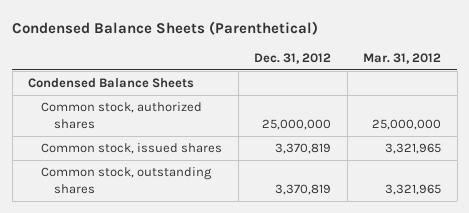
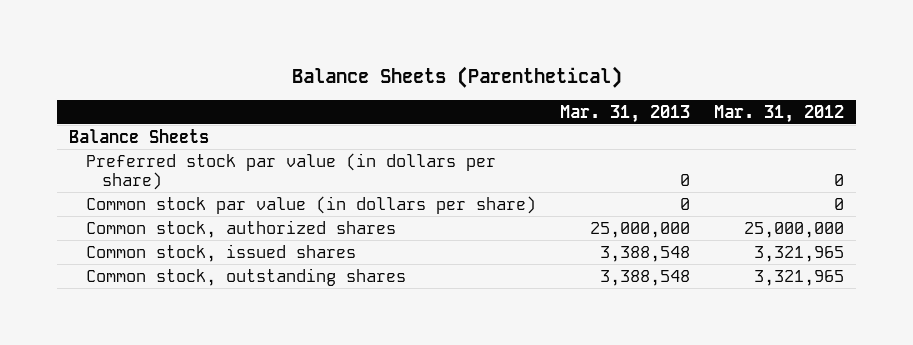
- Condensed Balance Sheets (Parenthetical)
+ Balance Sheets (Parenthetical)
- | Dec. 31, 2012 | Mar. 31, 2012
+ | Mar. 31, 2013 | Mar. 31, 2012
- Condensed Balance Sheets
+ Balance Sheets
+ Preferred stock par value (in dollars per share) | 0 | 0
+ Common stock par value (in dollars per share) | 0 | 0

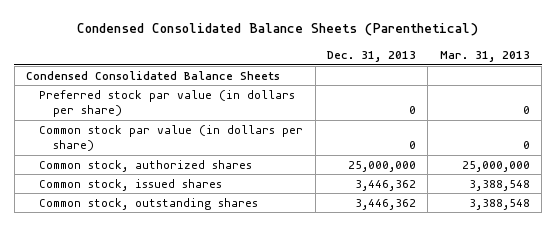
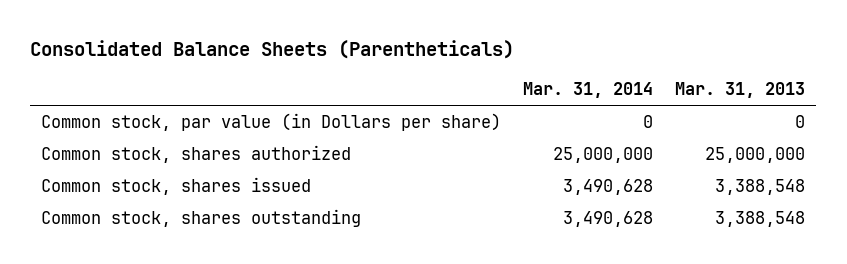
- Condensed Consolidated Balance Sheets (Parenthetical)
+ Consolidated Balance Sheets (Parentheticals)
- | Dec. 31, 2013 | Mar. 31, 2013
+ | Mar. 31, 2014 | Mar. 31, 2013
- Condensed Consolidated Balance Sheets
- Preferred stock par value (in dollars per share) | 0 | 0
- Common stock par value (in dollars per share) | 0 | 0
- Common stock, authorized shares | 25,000,000 | 25,000,000
- Common stock, issued shares | 3,446,362 | 3,388,548
- Common stock, outstanding shares | 3,446,362 | 3,388,548
+ Common stock, par value (in Dollars per share) | 0 | 0
+ Common stock, shares authorized | 25,000,000 | 25,000,000
+ Common stock, shares issued | 3,490,628 | 3,388,548
+ Common stock, shares outstanding | 3,490,628 | 3,388,548

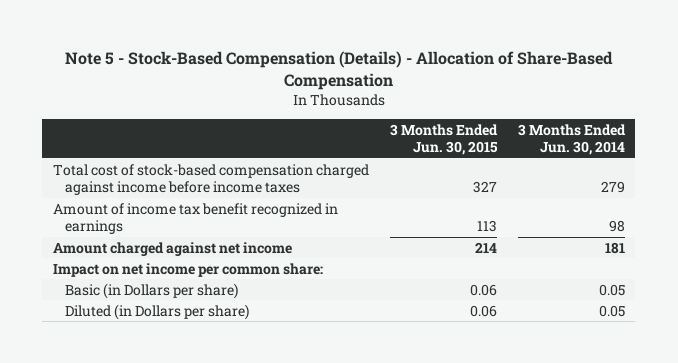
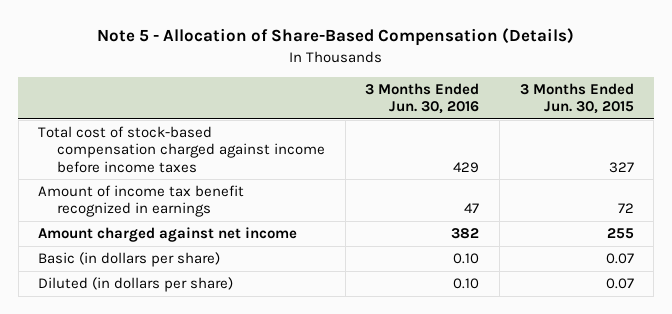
- Note 5 - Stock-Based Compensation (Details) - Allocation of Share-Based Compensation
+ Note 5 - Allocation of Share-Based Compensation (Details)
- | 3 Months Ended Jun. 30, 2015 | 3 Months Ended Jun. 30, 2014
+ | 3 Months Ended Jun. 30, 2016 | 3 Months Ended Jun. 30, 2015
- Amount of income tax benefit recognized in earnings | 113 | 98
- Amount charged against net income | 214 | 181
- Impact on net income per common share:
- Basic (in Dollars per share) | 0.06 | 0.05
- Diluted (in Dollars per share) | 0.06 | 0.05
+ Amount of income tax benefit recognized in earnings | 47 | 72
+ Amount charged against net income | 382 | 255
+ Basic (in dollars per share) | 0.10 | 0.07
+ Diluted (in dollars per share) | 0.10 | 0.07

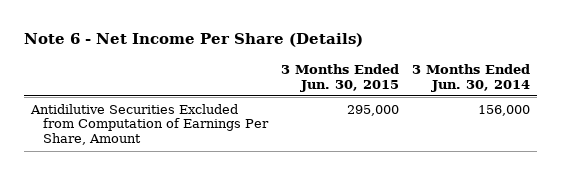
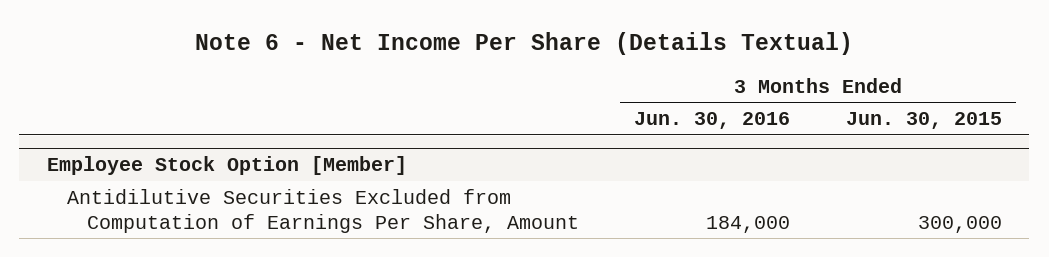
- Note 6 - Net Income Per Share (Details)
+ Note 6 - Net Income Per Share (Details Textual)
- | 3 Months Ended Jun. 30, 2015 | 3 Months Ended Jun. 30, 2014
+ | 3 Months Ended Jun. 30, 2016 | 3 Months Ended Jun. 30, 2015
- Antidilutive Securities Excluded from Computation of Earnings Per Share, Amount | 295,000 | 156,000
+ Employee Stock Option [Member]
+ Antidilutive Securities Excluded from Computation of Earnings Per Share, Amount | 184,000 | 300,000

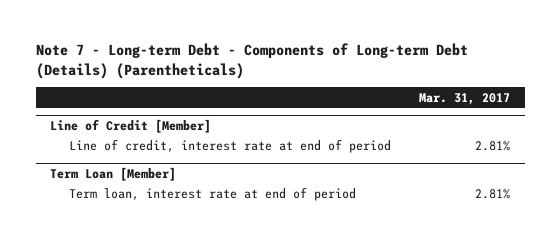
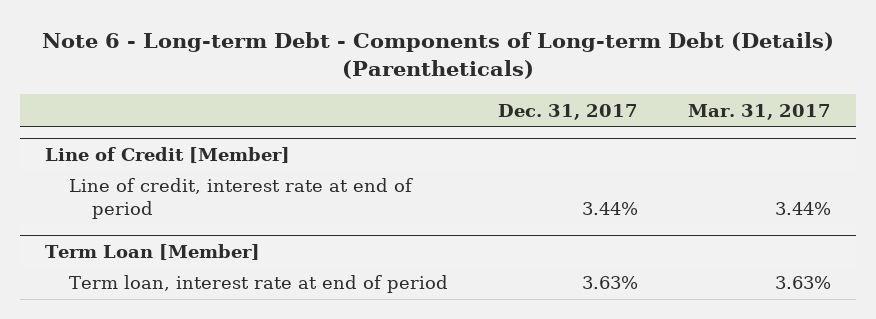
- Note 7 - Long-term Debt - Components of Long-term Debt (Details) (Parentheticals)
+ Note 6 - Long-term Debt - Components of Long-term Debt (Details) (Parentheticals)
- | Mar. 31, 2017
+ | Dec. 31, 2017 | Mar. 31, 2017
@ Line of Credit [Member]
- Line of credit, interest rate at end of period | 2.81%
+ Line of credit, interest rate at end of period | 3.44% | 3.44%
@ Term Loan [Member]
- Term loan, interest rate at end of period | 2.81%
+ Term loan, interest rate at end of period | 3.63% | 3.63%

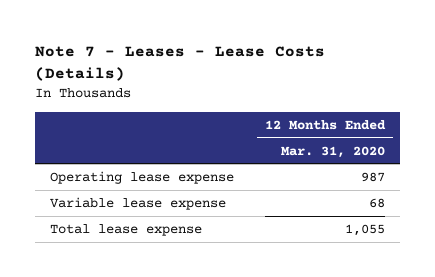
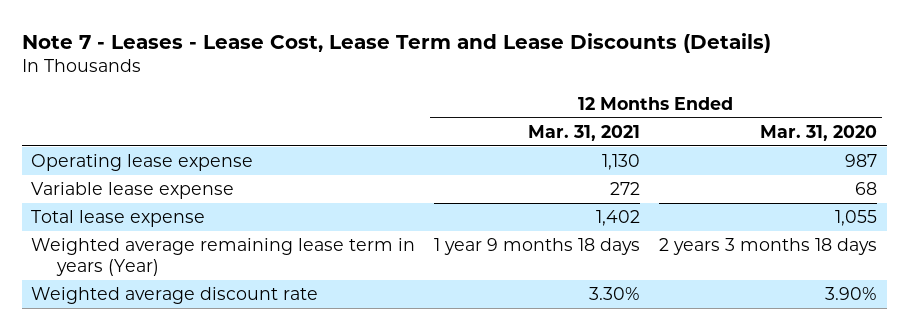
- Note 7 - Leases - Lease Costs (Details)
+ Note 7 - Leases - Lease Cost, Lease Term and Lease Discounts (Details)
- | 12 Months Ended Mar. 31, 2020
+ | 12 Months Ended Mar. 31, 2021 | 12 Months Ended Mar. 31, 2020
+ Weighted average remaining lease term in years (Year) | 1 year 9 months 18 days | 2 years 3 months 18 days
+ Weighted average discount rate | 3.30% | 3.90%

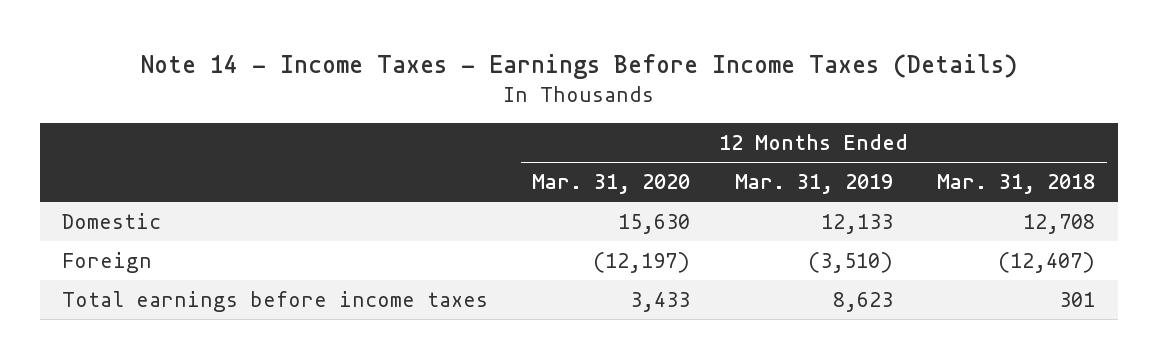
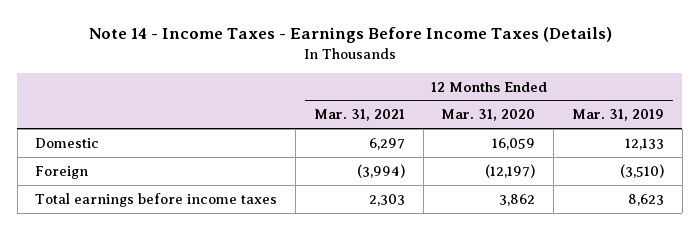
- | 12 Months Ended Mar. 31, 2020 | 12 Months Ended Mar. 31, 2019 | 12 Months Ended Mar. 31, 2018
+ | 12 Months Ended Mar. 31, 2021 | 12 Months Ended Mar. 31, 2020 | 12 Months Ended Mar. 31, 2019
- Domestic | 15,630 | 12,133 | 12,708
+ Domestic | 6,297 | 16,059 | 12,133
- Total earnings before income taxes | 3,433 | 8,623 | 301
+ Total earnings before income taxes | 2,303 | 3,862 | 8,623

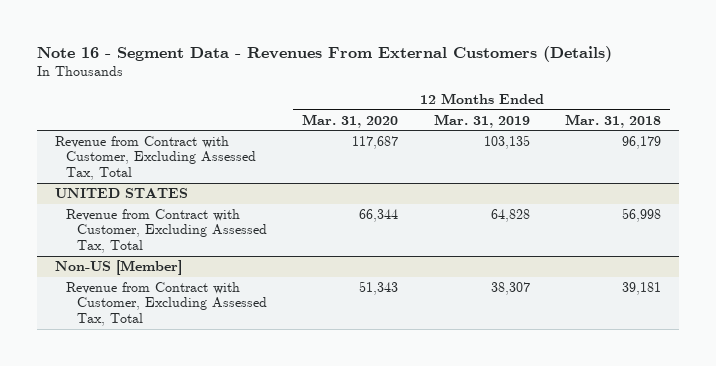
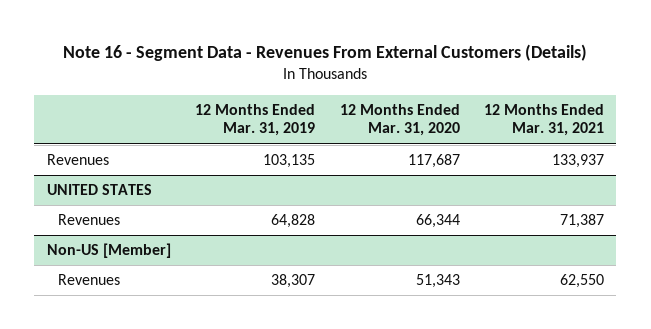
- | 12 Months Ended Mar. 31, 2020 | 12 Months Ended Mar. 31, 2019 | 12 Months Ended Mar. 31, 2018
+ | 12 Months Ended Mar. 31, 2019 | 12 Months Ended Mar. 31, 2020 | 12 Months Ended Mar. 31, 2021
- Revenue from Contract with Customer, Excluding Assessed Tax, Total | 117,687 | 103,135 | 96,179
+ Revenues | 103,135 | 117,687 | 133,937
@ UNITED STATES
- Revenue from Contract with Customer, Excluding Assessed Tax, Total | 66,344 | 64,828 | 56,998
+ Revenues | 64,828 | 66,344 | 71,387
@ Non-US [Member]
- Revenue from Contract with Customer, Excluding Assessed Tax, Total | 51,343 | 38,307 | 39,181
+ Revenues | 38,307 | 51,343 | 62,550

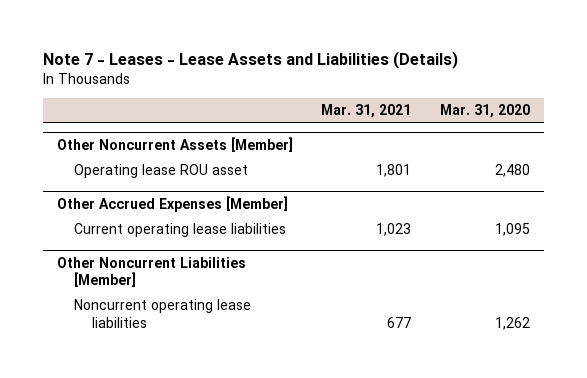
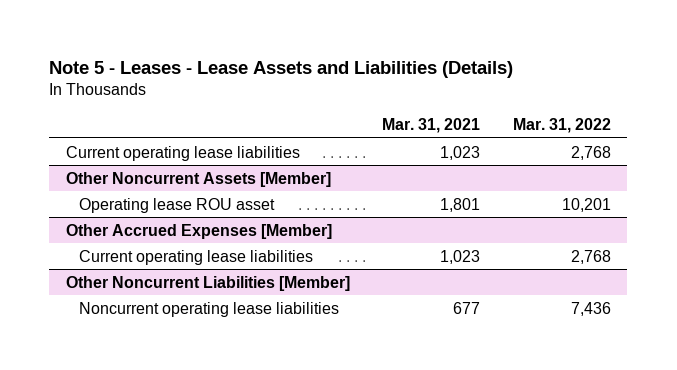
- Note 7 - Leases - Lease Assets and Liabilities (Details)
+ Note 5 - Leases - Lease Assets and Liabilities (Details)
- | Mar. 31, 2021 | Mar. 31, 2020
+ | Mar. 31, 2021 | Mar. 31, 2022
+ Current operating lease liabilities | 1,023 | 2,768

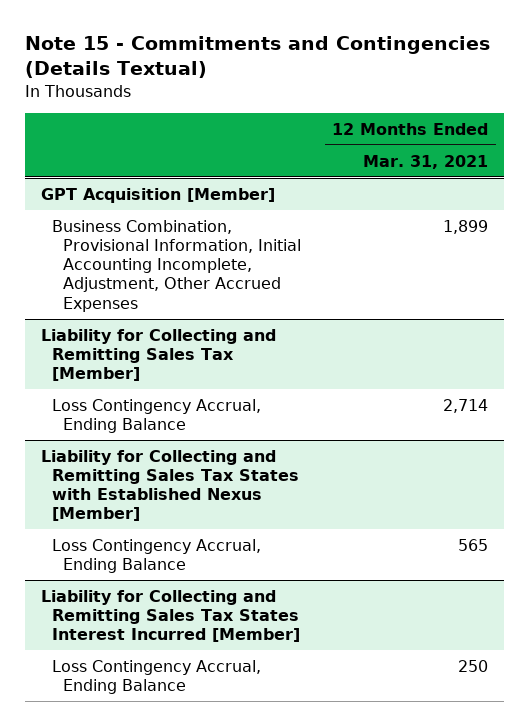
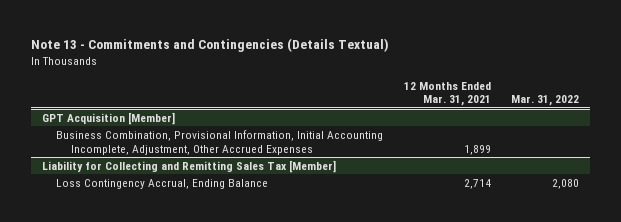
- Note 15 - Commitments and Contingencies (Details Textual)
+ Note 13 - Commitments and Contingencies (Details Textual)
- | 12 Months Ended Mar. 31, 2021
+ | 12 Months Ended Mar. 31, 2021 | Mar. 31, 2022
- Liability for Collecting and Remitting Sales Tax States with Established Nexus [Member]
- Loss Contingency Accrual, Ending Balance | 565
- Liability for Collecting and Remitting Sales Tax States Interest Incurred [Member]
- Loss Contingency Accrual, Ending Balance | 250

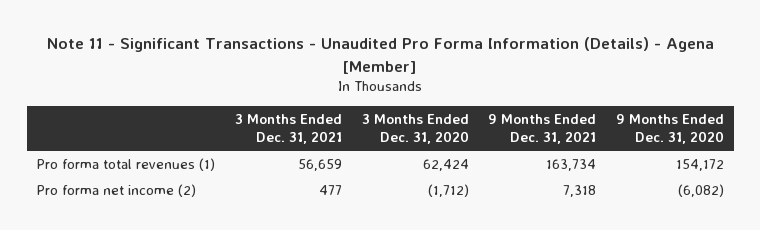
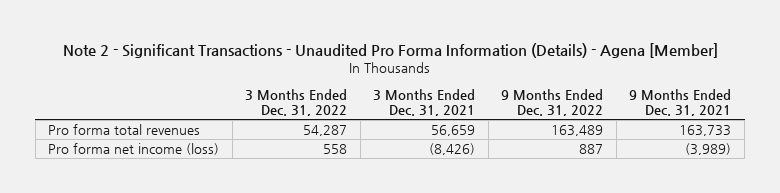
- Note 11 - Significant Transactions - Unaudited Pro Forma Information (Details) - Agena [Member]
+ Note 2 - Significant Transactions - Unaudited Pro Forma Information (Details) - Agena [Member]
- | 3 Months Ended Dec. 31, 2021 | 3 Months Ended Dec. 31, 2020 | 9 Months Ended Dec. 31, 2021 | 9 Months Ended Dec. 31, 2020
+ | 3 Months Ended Dec. 31, 2022 | 3 Months Ended Dec. 31, 2021 | 9 Months Ended Dec. 31, 2022 | 9 Months Ended Dec. 31, 2021
- Pro forma total revenues (1) | 56,659 | 62,424 | 163,734 | 154,172
- Pro forma net income (2) | 477 | (1,712) | 7,318 | (6,082)
+ Pro forma total revenues | 54,287 | 56,659 | 163,489 | 163,733
+ Pro forma net income (loss) | 558 | (8,426) | 887 | (3,989)

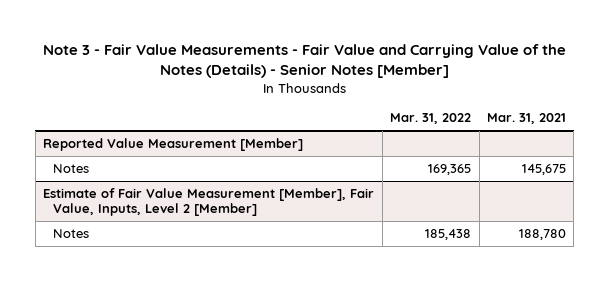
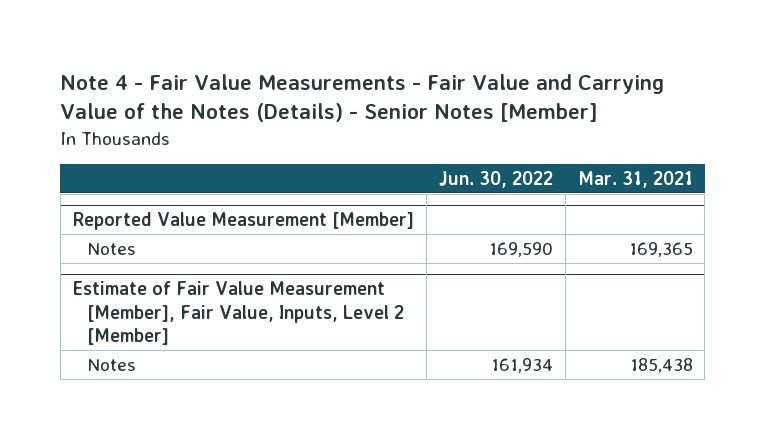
- Note 3 - Fair Value Measurements - Fair Value and Carrying Value of the Notes (Details) - Senior Notes [Member]
+ Note 4 - Fair Value Measurements - Fair Value and Carrying Value of the Notes (Details) - Senior Notes [Member]
- | Mar. 31, 2022 | Mar. 31, 2021
+ | Jun. 30, 2022 | Mar. 31, 2021
@ Reported Value Measurement [Member]
- Notes | 169,365 | 145,675
+ Notes | 169,590 | 169,365
@ Estimate of Fair Value Measurement [Member], Fair Value, Inputs, Level 2 [Member]
- Notes | 185,438 | 188,780
+ Notes | 161,934 | 185,438

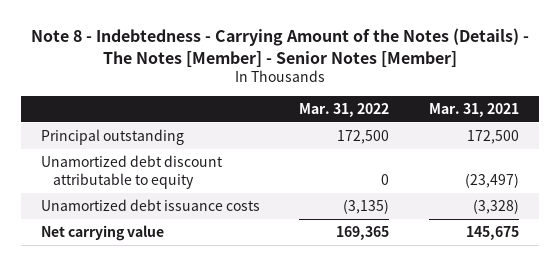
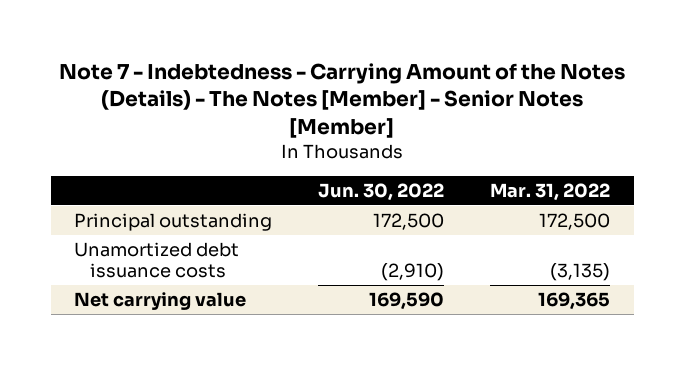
- Note 8 - Indebtedness - Carrying Amount of the Notes (Details) - The Notes [Member] - Senior Notes [Member]
+ Note 7 - Indebtedness - Carrying Amount of the Notes (Details) - The Notes [Member] - Senior Notes [Member]
- | Mar. 31, 2022 | Mar. 31, 2021
+ | Jun. 30, 2022 | Mar. 31, 2022
- Unamortized debt discount attributable to equity | 0 | (23,497)

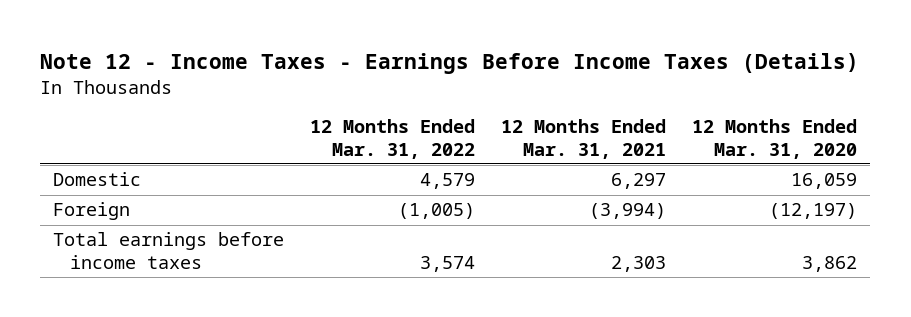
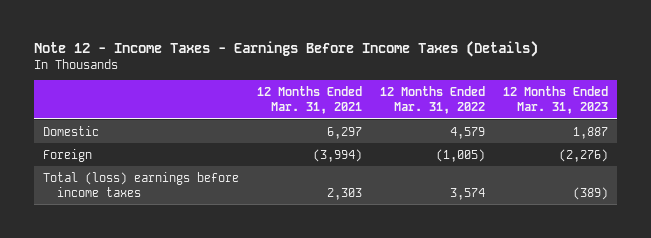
- | 12 Months Ended Mar. 31, 2022 | 12 Months Ended Mar. 31, 2021 | 12 Months Ended Mar. 31, 2020
+ | 12 Months Ended Mar. 31, 2021 | 12 Months Ended Mar. 31, 2022 | 12 Months Ended Mar. 31, 2023
- Total earnings before income taxes | 3,574 | 2,303 | 3,862
+ Total (loss) earnings before income taxes | 2,303 | 3,574 | (389)

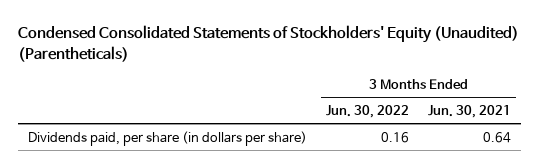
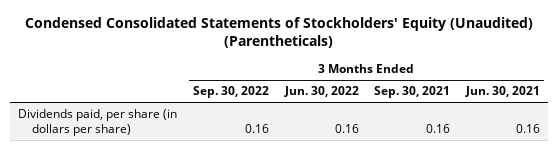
- | 3 Months Ended Jun. 30, 2022 | 3 Months Ended Jun. 30, 2021
+ | 3 Months Ended Sep. 30, 2022 | 3 Months Ended Jun. 30, 2022 | 3 Months Ended Sep. 30, 2021 | 3 Months Ended Jun. 30, 2021
- Dividends paid, per share (in dollars per share) | 0.16 | 0.64
+ Dividends paid, per share (in dollars per share) | 0.16 | 0.16 | 0.16 | 0.16

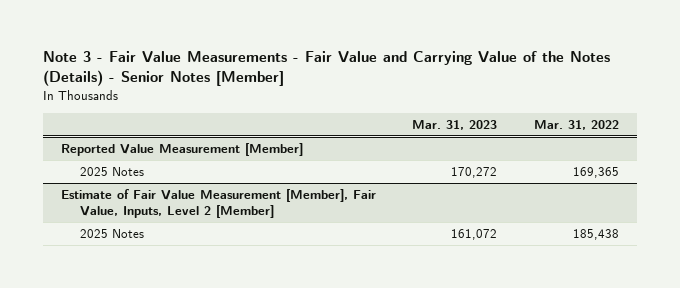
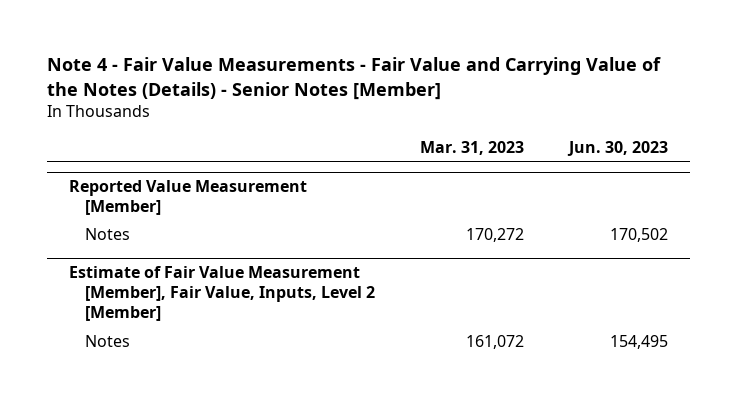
- Note 3 - Fair Value Measurements - Fair Value and Carrying Value of the Notes (Details) - Senior Notes [Member]
+ Note 4 - Fair Value Measurements - Fair Value and Carrying Value of the Notes (Details) - Senior Notes [Member]
- | Mar. 31, 2023 | Mar. 31, 2022
+ | Mar. 31, 2023 | Jun. 30, 2023
@ Reported Value Measurement [Member]
- 2025 Notes | 170,272 | 169,365
+ Notes | 170,272 | 170,502
@ Estimate of Fair Value Measurement [Member], Fair Value, Inputs, Level 2 [Member]
- 2025 Notes | 161,072 | 185,438
+ Notes | 161,072 | 154,495

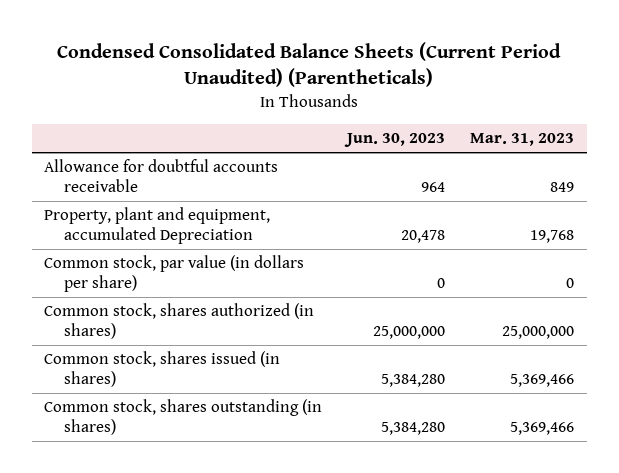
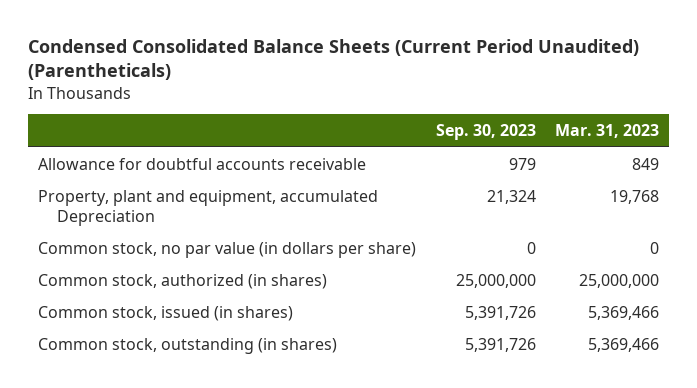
- | Jun. 30, 2023 | Mar. 31, 2023
+ | Sep. 30, 2023 | Mar. 31, 2023
- Common stock, par value (in dollars per share) | 0 | 0
- Common stock, shares authorized (in shares) | 25,000,000 | 25,000,000
- Common stock, shares issued (in shares) | 5,384,280 | 5,369,466
- Common stock, shares outstanding (in shares) | 5,384,280 | 5,369,466
+ Common stock, no par value (in dollars per share) | 0 | 0
+ Common stock, authorized (in shares) | 25,000,000 | 25,000,000
+ Common stock, issued (in shares) | 5,391,726 | 5,369,466
+ Common stock, outstanding (in shares) | 5,391,726 | 5,369,466

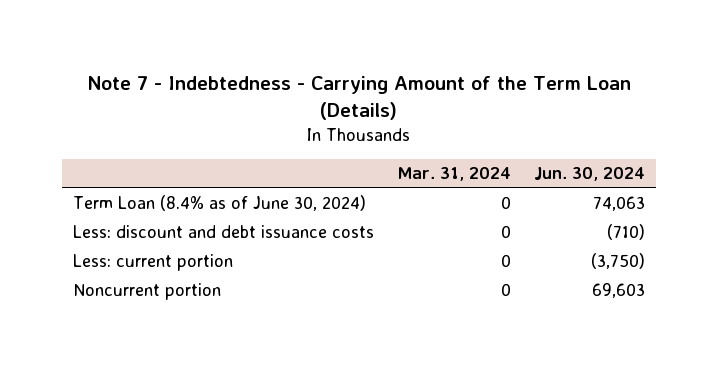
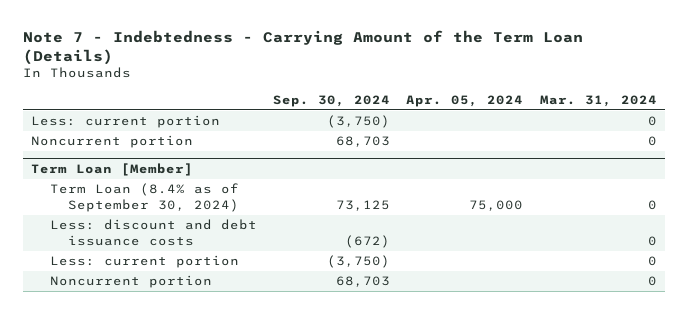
- | Mar. 31, 2024 | Jun. 30, 2024
+ | Sep. 30, 2024 | Apr. 05, 2024 | Mar. 31, 2024
- Term Loan (8.4% as of June 30, 2024) | 0 | 74,063
+ Less: current portion | (3,750) | | 0
+ Noncurrent portion | 68,703 | | 0
+ Term Loan [Member]
+ Term Loan (8.4% as of September 30, 2024) | 73,125 | 75,000 | 0

